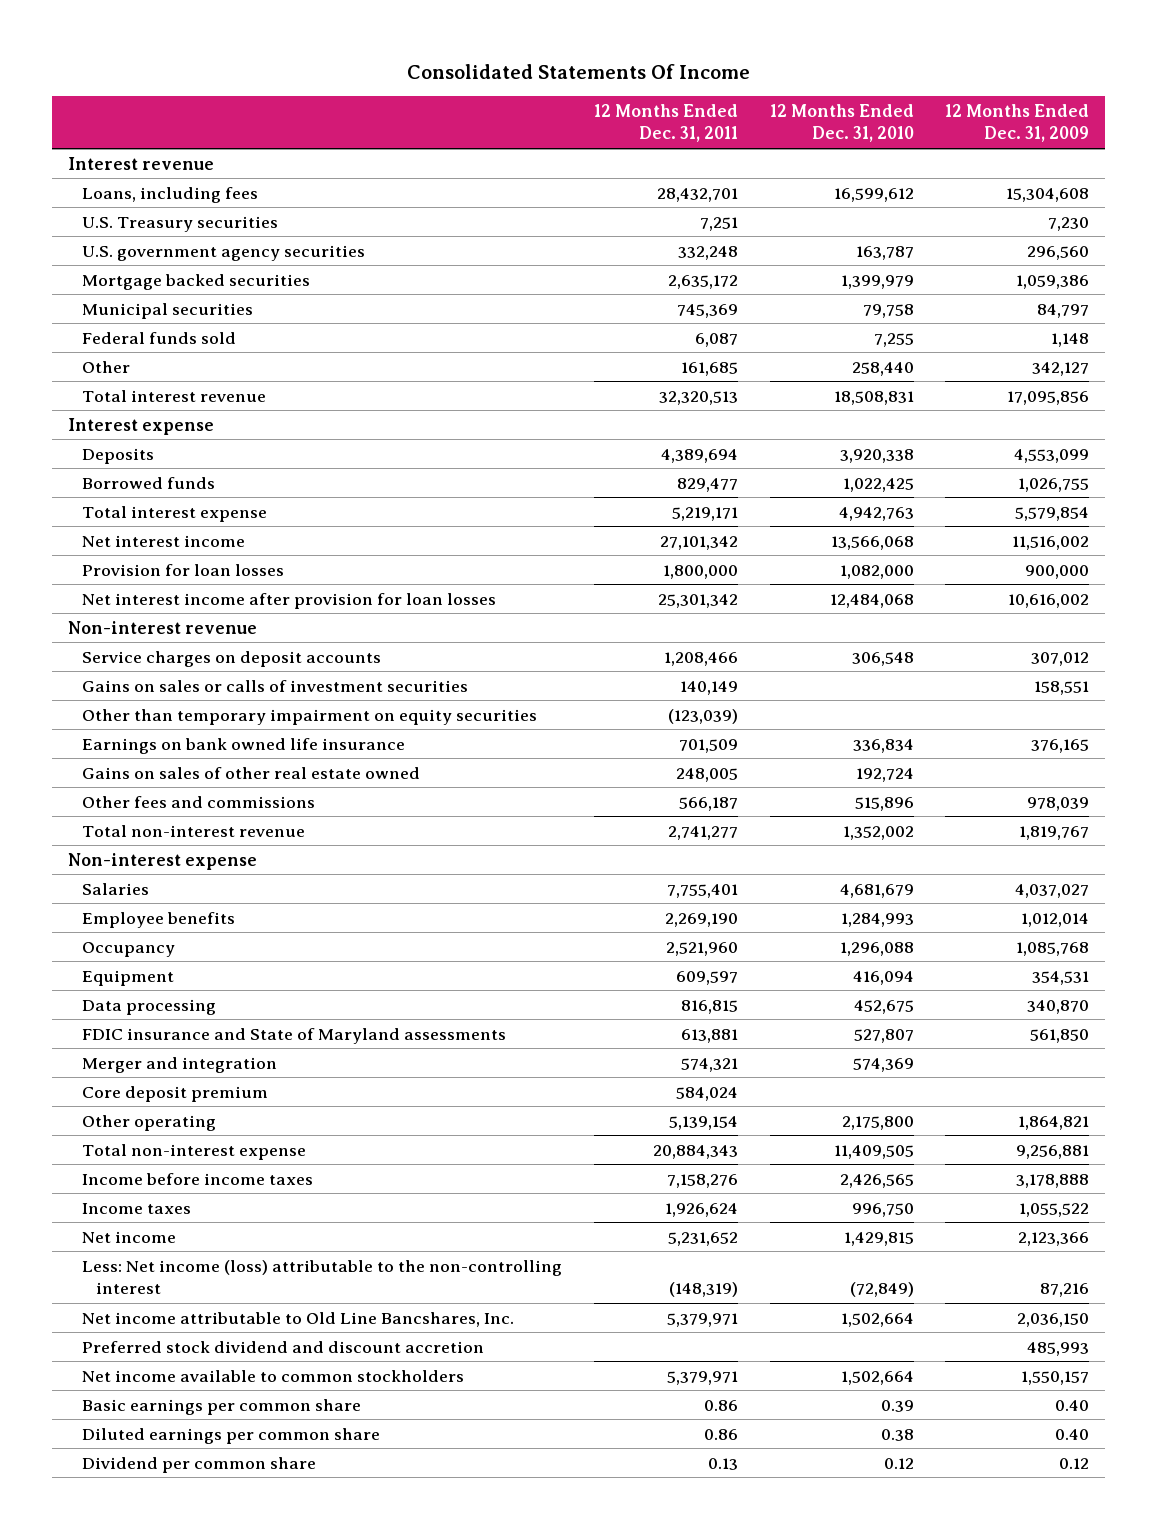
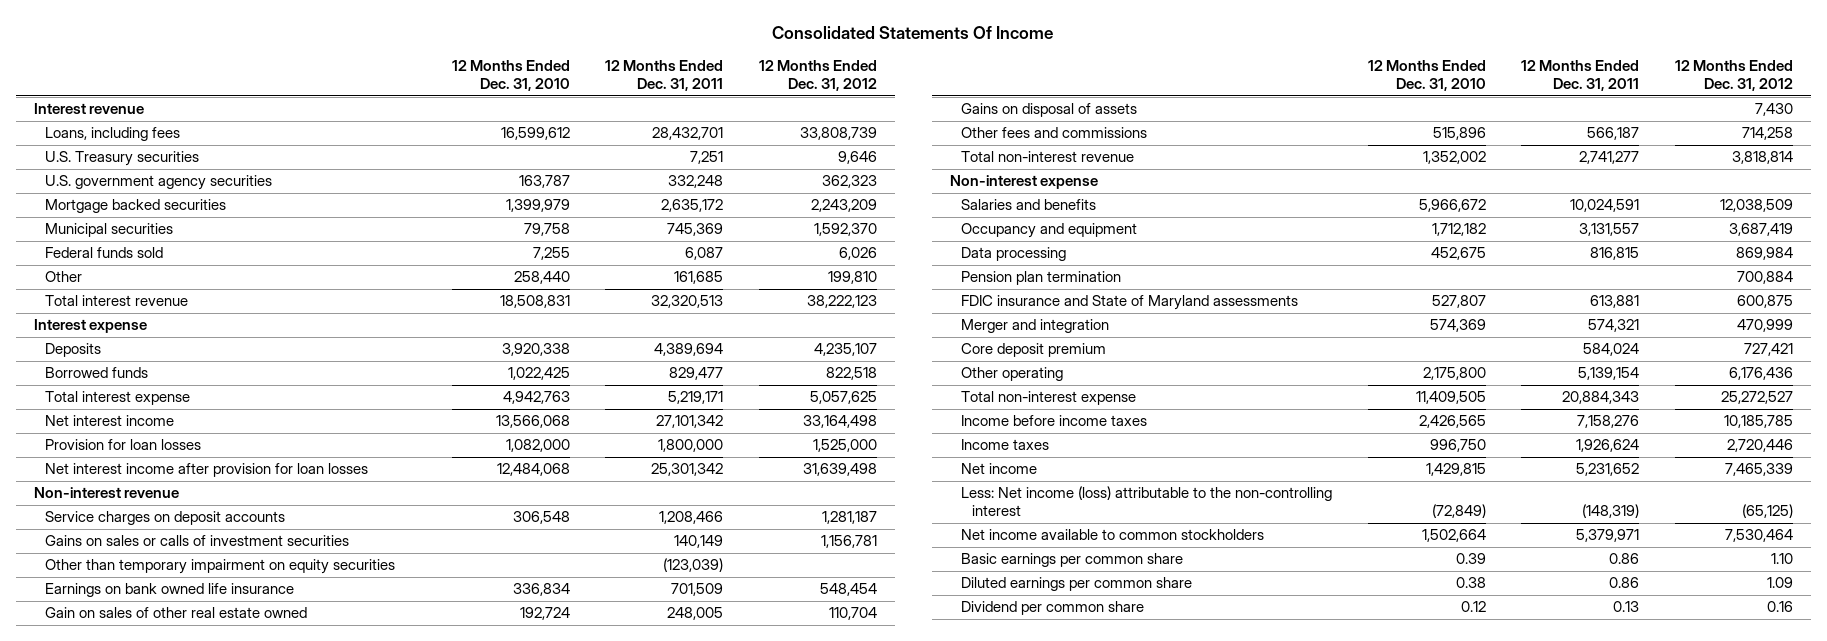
- | 12 Months Ended Dec. 31, 2011 | 12 Months Ended Dec. 31, 2010 | 12 Months Ended Dec. 31, 2009
+ | 12 Months Ended Dec. 31, 2010 | 12 Months Ended Dec. 31, 2011 | 12 Months Ended Dec. 31, 2012
- Gains on sales of other real estate owned | 248,005 | 192,724 |
+ Gain on sales of other real estate owned | 192,724 | 248,005 | 110,704
+ Gains on disposal of assets | | | 7,430
- Salaries | 7,755,401 | 4,681,679 | 4,037,027
- Employee benefits | 2,269,190 | 1,284,993 | 1,012,014
- Occupancy | 2,521,960 | 1,296,088 | 1,085,768
- Equipment | 609,597 | 416,094 | 354,531
+ Salaries and benefits | 5,966,672 | 10,024,591 | 12,038,509
+ Occupancy and equipment | 1,712,182 | 3,131,557 | 3,687,419
+ Pension plan termination | | | 700,884
- Net income attributable to Old Line Bancshares, Inc. | 5,379,971 | 1,502,664 | 2,036,150
- Preferred stock dividend and discount accretion | | | 485,993

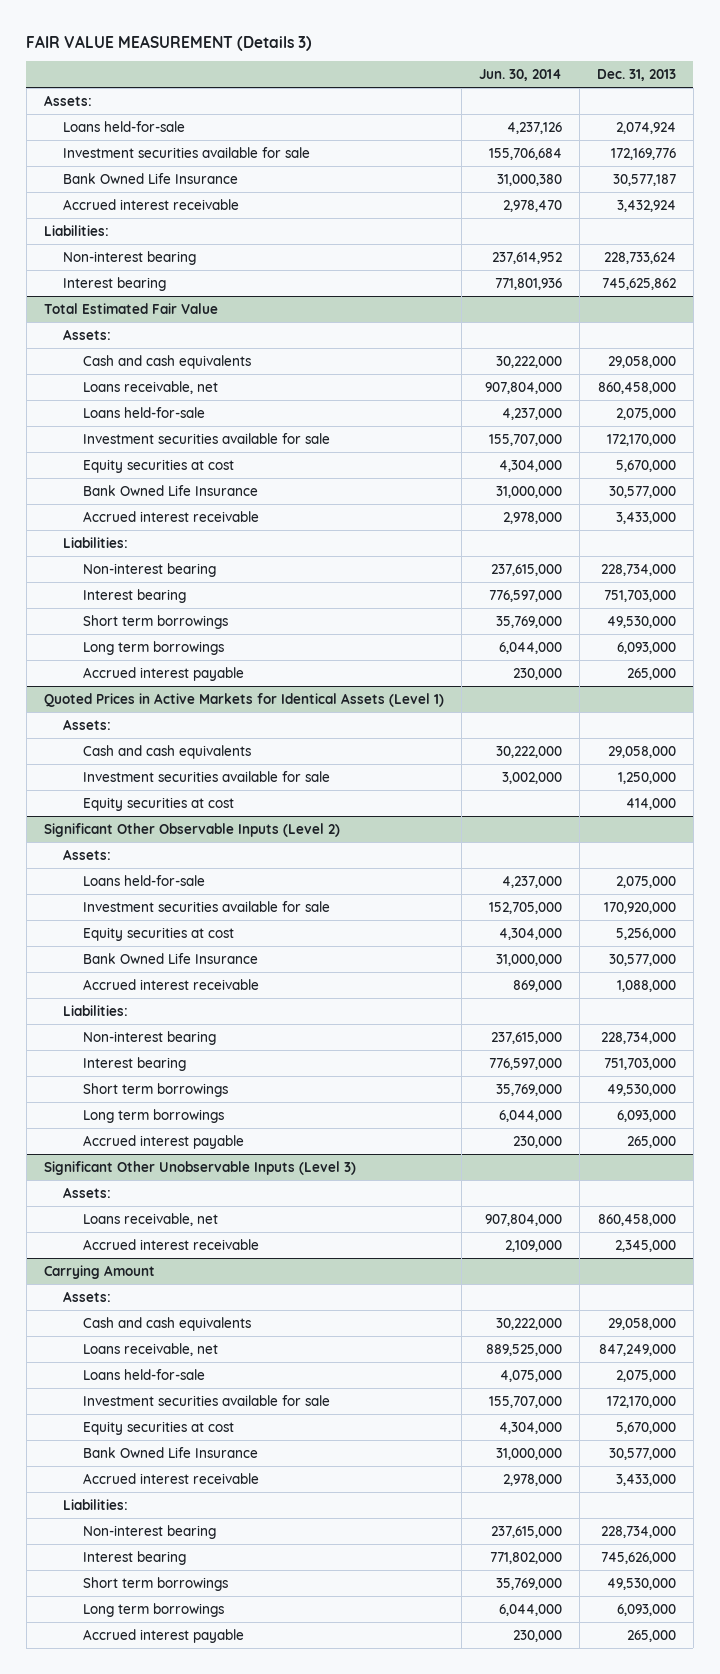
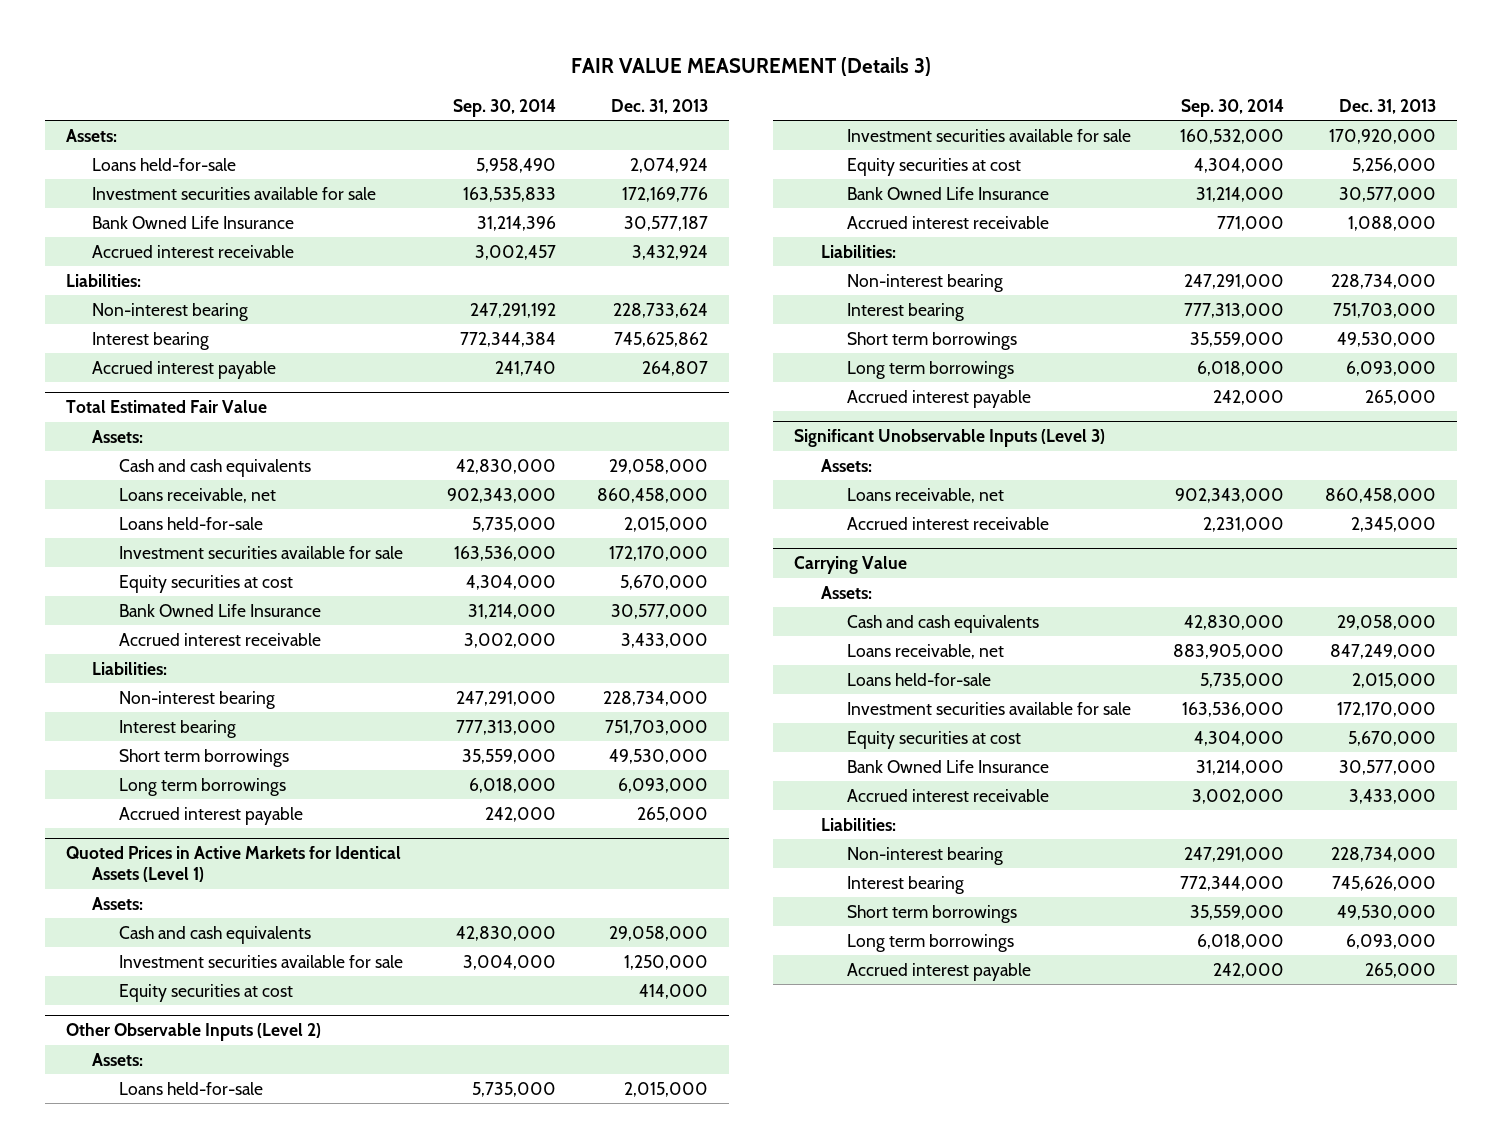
- | Jun. 30, 2014 | Dec. 31, 2013
+ | Sep. 30, 2014 | Dec. 31, 2013
+ Accrued interest payable | 241,740 | 264,807
@ Total Estimated Fair Value
- Loans held-for-sale | 4,237,000 | 2,075,000
+ Loans held-for-sale | 5,735,000 | 2,015,000
- Significant Other Observable Inputs (Level 2)
+ Other Observable Inputs (Level 2)
- Loans held-for-sale | 4,237,000 | 2,075,000
+ Loans held-for-sale | 5,735,000 | 2,015,000
- Significant Other Unobservable Inputs (Level 3)
+ Significant Unobservable Inputs (Level 3)
- Carrying Amount
+ Carrying Value
- Loans held-for-sale | 4,075,000 | 2,075,000
+ Loans held-for-sale | 5,735,000 | 2,015,000

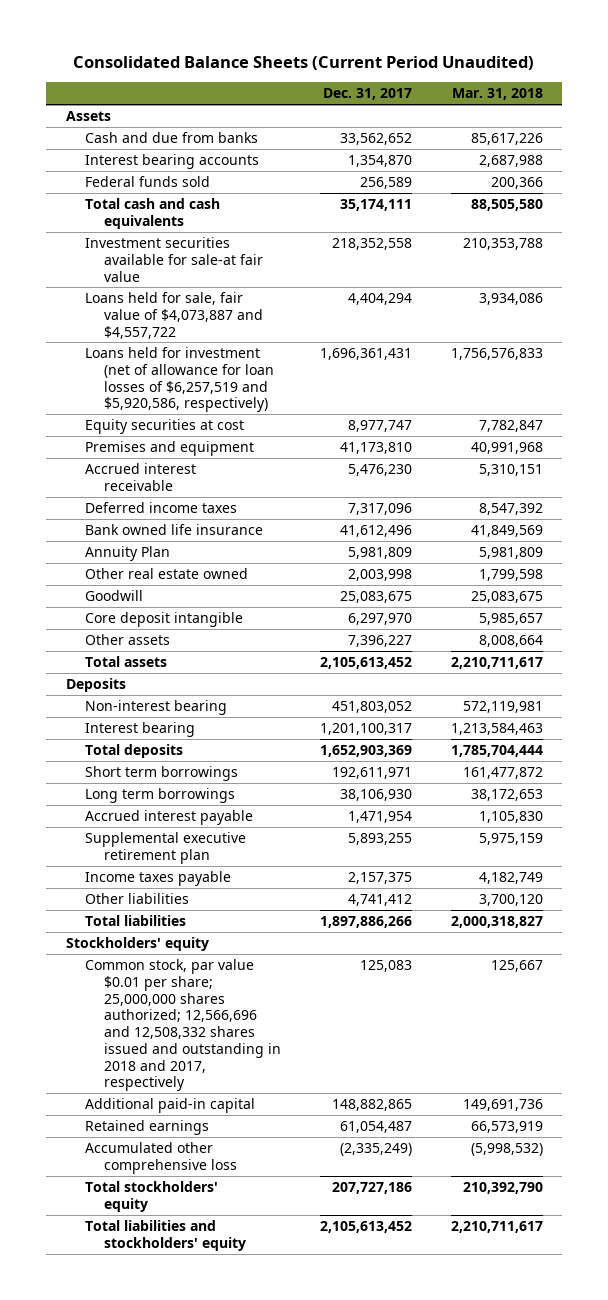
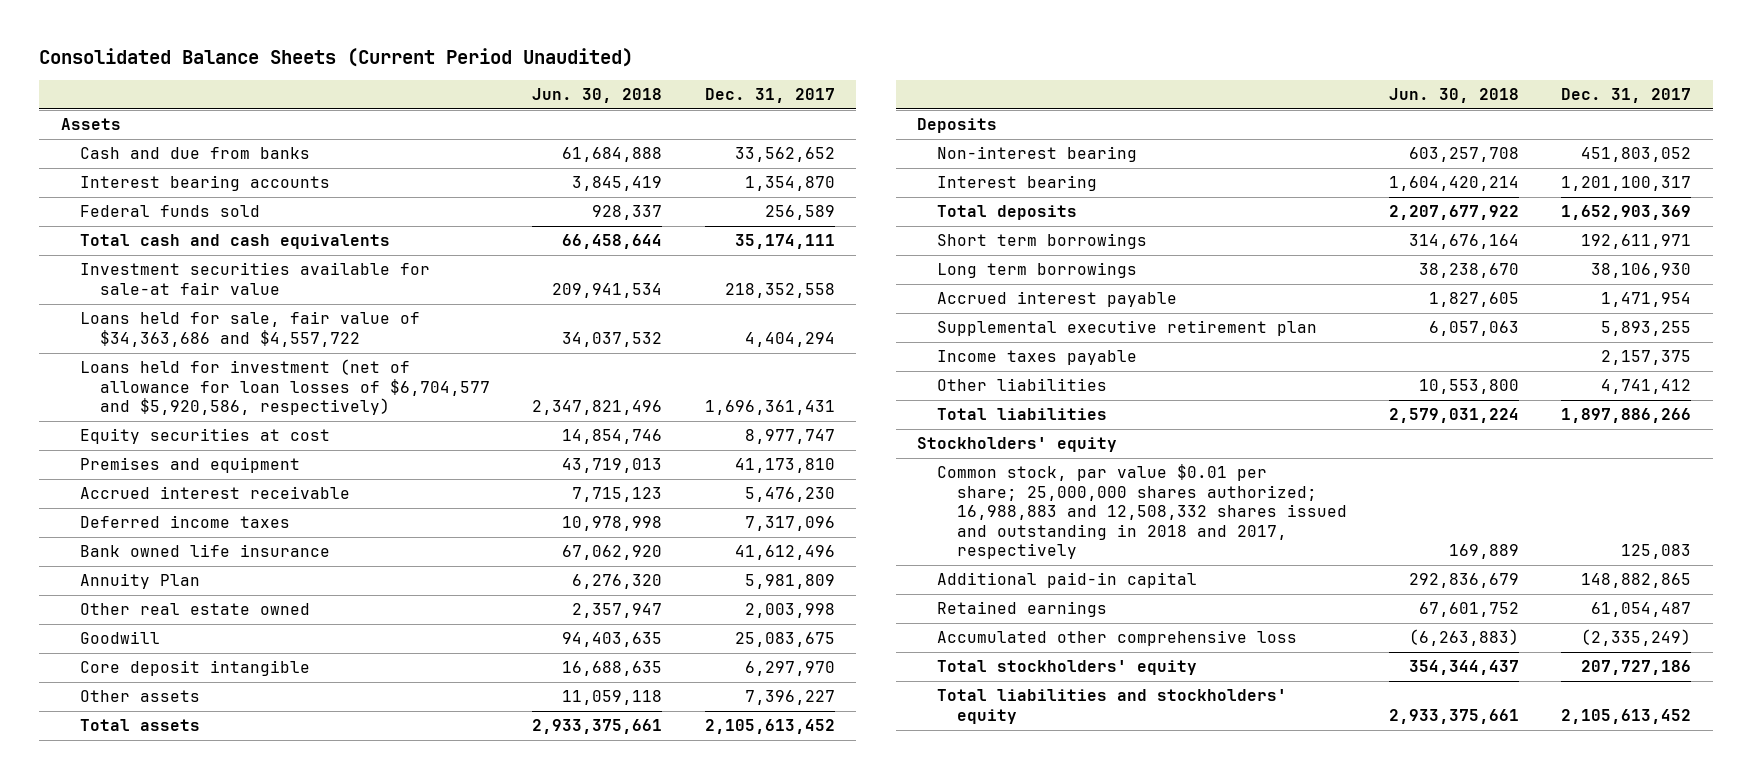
- | Dec. 31, 2017 | Mar. 31, 2018
+ | Jun. 30, 2018 | Dec. 31, 2017
- Loans held for sale, fair value of $4,073,887 and $4,557,722 | 4,404,294 | 3,934,086
- Loans held for investment (net of allowance for loan losses of $6,257,519 and $5,920,586, respectively) | 1,696,361,431 | 1,756,576,833
+ Loans held for sale, fair value of $34,363,686 and $4,557,722 | 34,037,532 | 4,404,294
+ Loans held for investment (net of allowance for loan losses of $6,704,577 and $5,920,586, respectively) | 2,347,821,496 | 1,696,361,431
- Common stock, par value $0.01 per share; 25,000,000 shares authorized; 12,566,696 and 12,508,332 shares issued and outstanding in 2018 and 2017, respectively | 125,083 | 125,667
+ Common stock, par value $0.01 per share; 25,000,000 shares authorized; 16,988,883 and 12,508,332 shares issued and outstanding in 2018 and 2017, respectively | 169,889 | 125,083

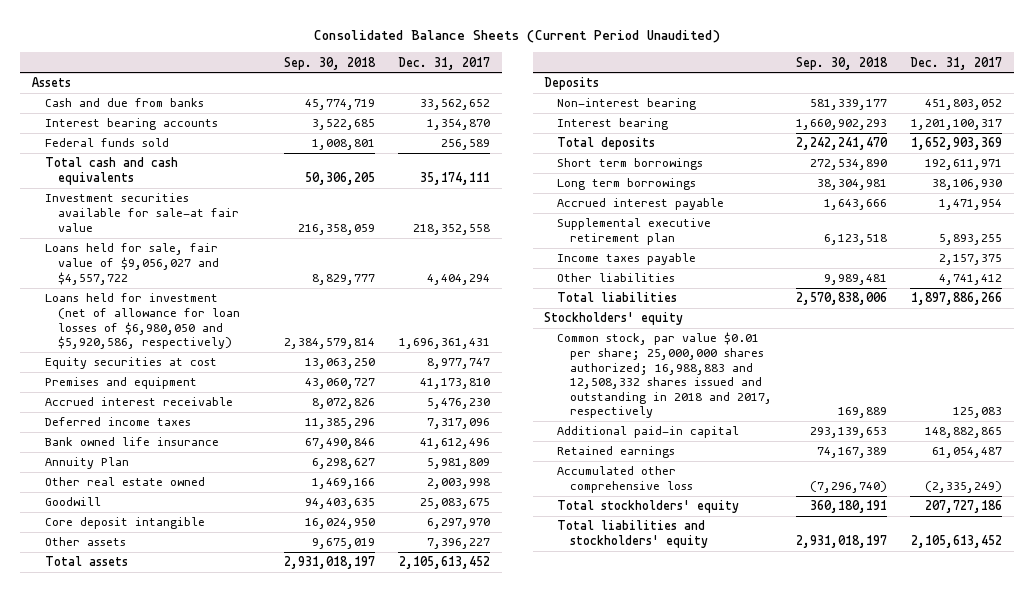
- | Jun. 30, 2018 | Dec. 31, 2017
+ | Sep. 30, 2018 | Dec. 31, 2017
- Loans held for sale, fair value of $34,363,686 and $4,557,722 | 34,037,532 | 4,404,294
- Loans held for investment (net of allowance for loan losses of $6,704,577 and $5,920,586, respectively) | 2,347,821,496 | 1,696,361,431
+ Loans held for sale, fair value of $9,056,027 and $4,557,722 | 8,829,777 | 4,404,294
+ Loans held for investment (net of allowance for loan losses of $6,980,050 and $5,920,586, respectively) | 2,384,579,814 | 1,696,361,431

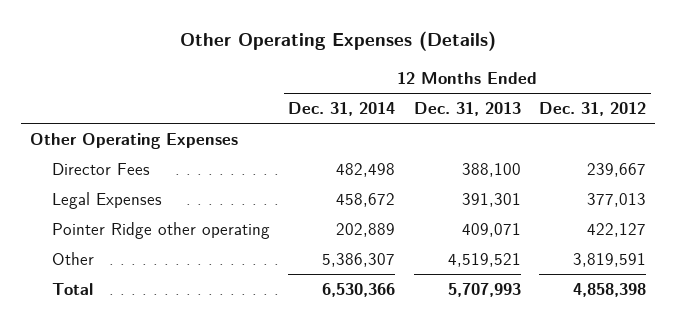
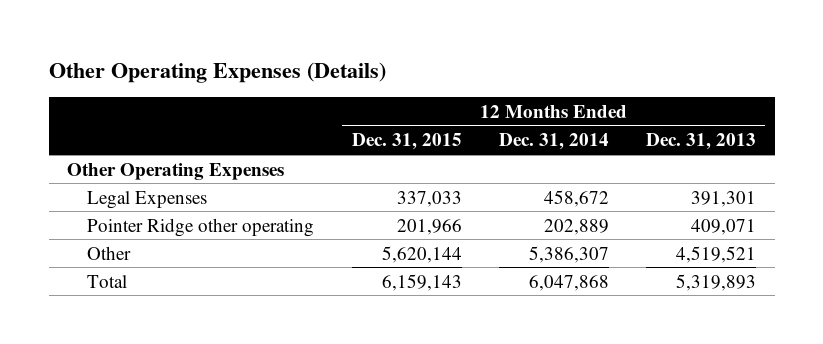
- | 12 Months Ended Dec. 31, 2014 | 12 Months Ended Dec. 31, 2013 | 12 Months Ended Dec. 31, 2012
+ | 12 Months Ended Dec. 31, 2015 | 12 Months Ended Dec. 31, 2014 | 12 Months Ended Dec. 31, 2013
- Director Fees | 482,498 | 388,100 | 239,667
- Total | 6,530,366 | 5,707,993 | 4,858,398
+ Total | 6,159,143 | 6,047,868 | 5,319,893

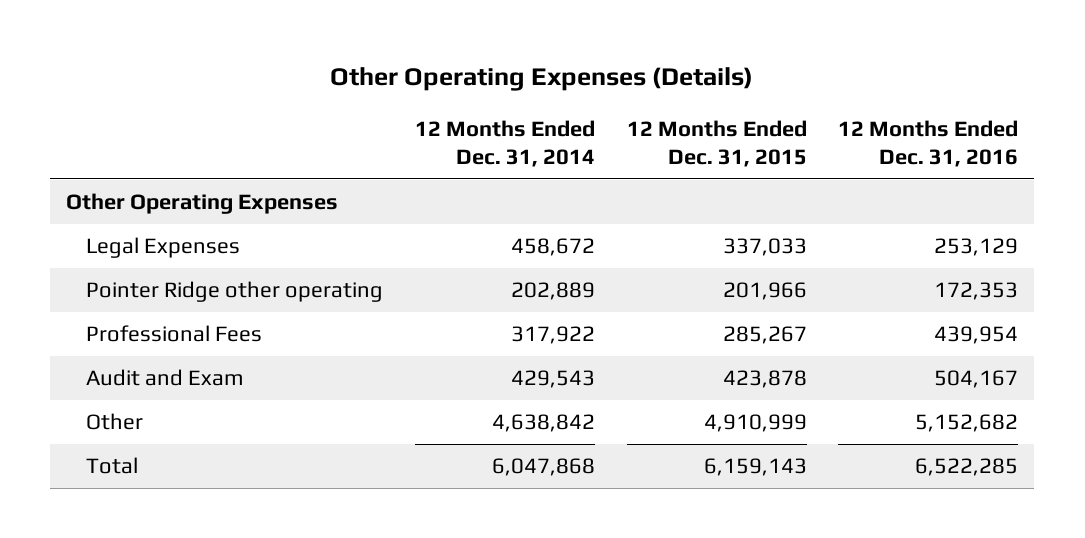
- | 12 Months Ended Dec. 31, 2015 | 12 Months Ended Dec. 31, 2014 | 12 Months Ended Dec. 31, 2013
+ | 12 Months Ended Dec. 31, 2014 | 12 Months Ended Dec. 31, 2015 | 12 Months Ended Dec. 31, 2016
- Other | 5,620,144 | 5,386,307 | 4,519,521
+ Professional Fees | 317,922 | 285,267 | 439,954
+ Audit and Exam | 429,543 | 423,878 | 504,167
+ Other | 4,638,842 | 4,910,999 | 5,152,682

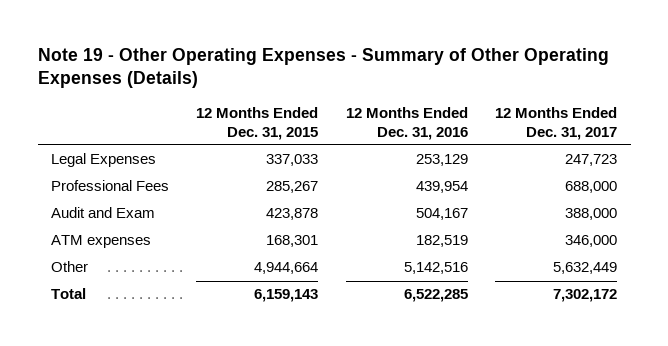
- Other Operating Expenses (Details)
+ Note 19 - Other Operating Expenses - Summary of Other Operating Expenses (Details)
- | 12 Months Ended Dec. 31, 2014 | 12 Months Ended Dec. 31, 2015 | 12 Months Ended Dec. 31, 2016
+ | 12 Months Ended Dec. 31, 2015 | 12 Months Ended Dec. 31, 2016 | 12 Months Ended Dec. 31, 2017
- Other Operating Expenses
- Pointer Ridge other operating | 202,889 | 201,966 | 172,353
- Other | 4,638,842 | 4,910,999 | 5,152,682
+ ATM expenses | 168,301 | 182,519 | 346,000
+ Other | 4,944,664 | 5,142,516 | 5,632,449

